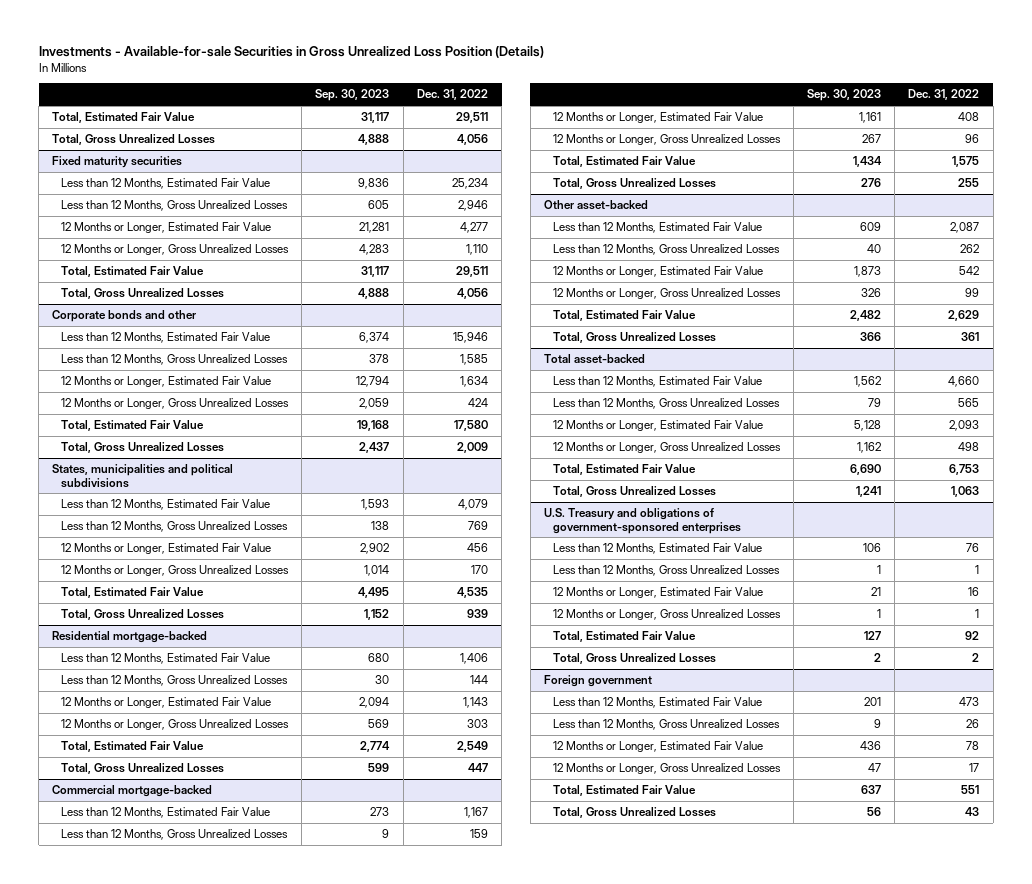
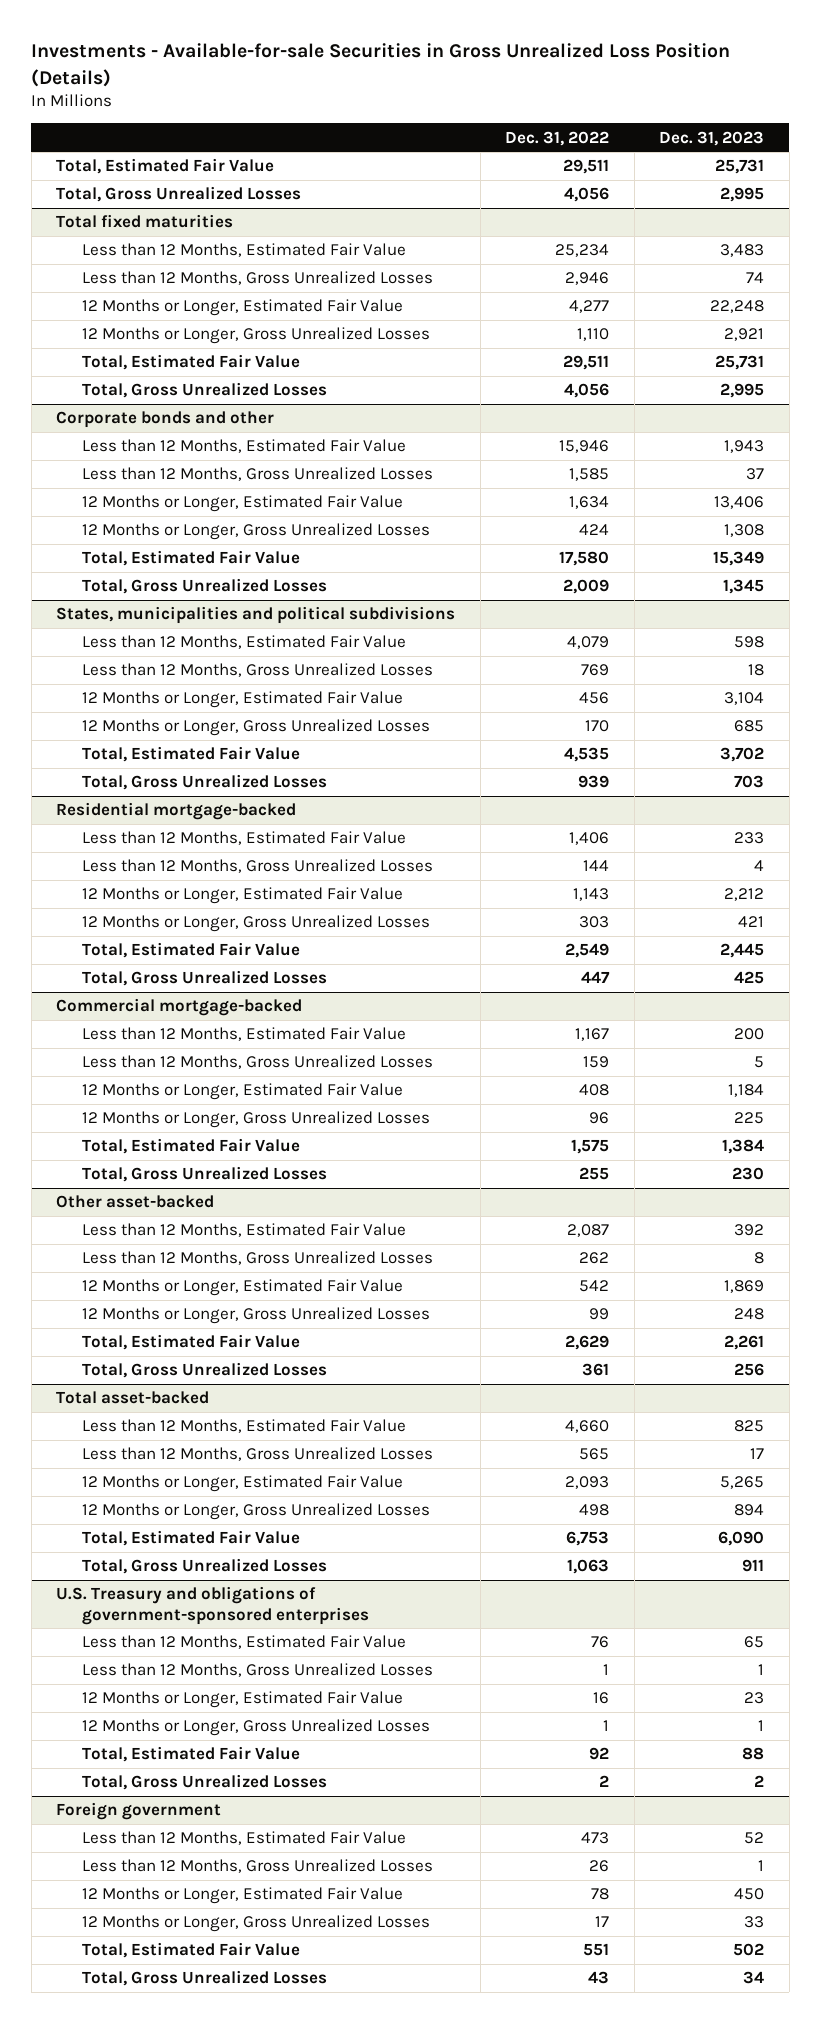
- | Sep. 30, 2023 | Dec. 31, 2022
+ | Dec. 31, 2022 | Dec. 31, 2023
- Fixed maturity securities
+ Total fixed maturities

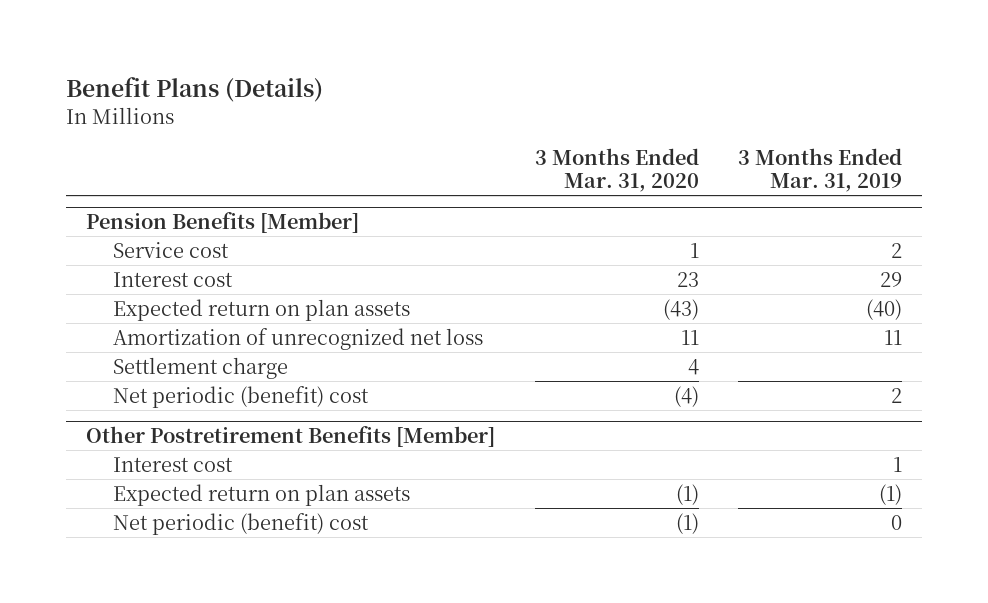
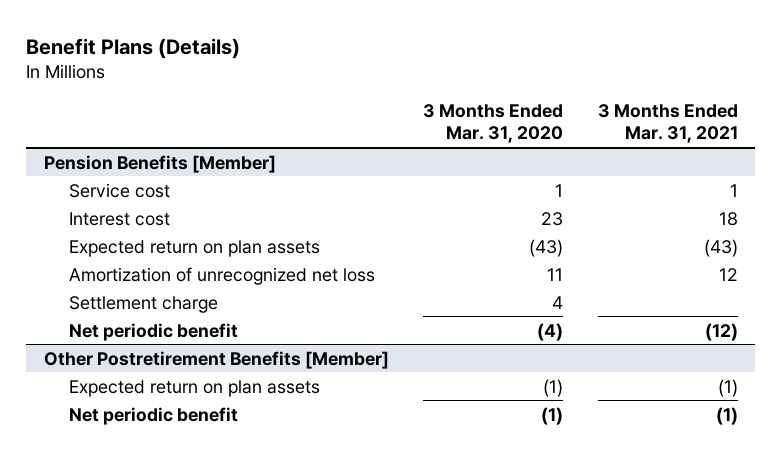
- | 3 Months Ended Mar. 31, 2020 | 3 Months Ended Mar. 31, 2019
+ | 3 Months Ended Mar. 31, 2020 | 3 Months Ended Mar. 31, 2021
@ Pension Benefits [Member]
- Net periodic (benefit) cost | (4) | 2
+ Net periodic benefit | (4) | (12)
@ Other Postretirement Benefits [Member]
- Interest cost | | 1
- Net periodic (benefit) cost | (1) | 0
+ Net periodic benefit | (1) | (1)

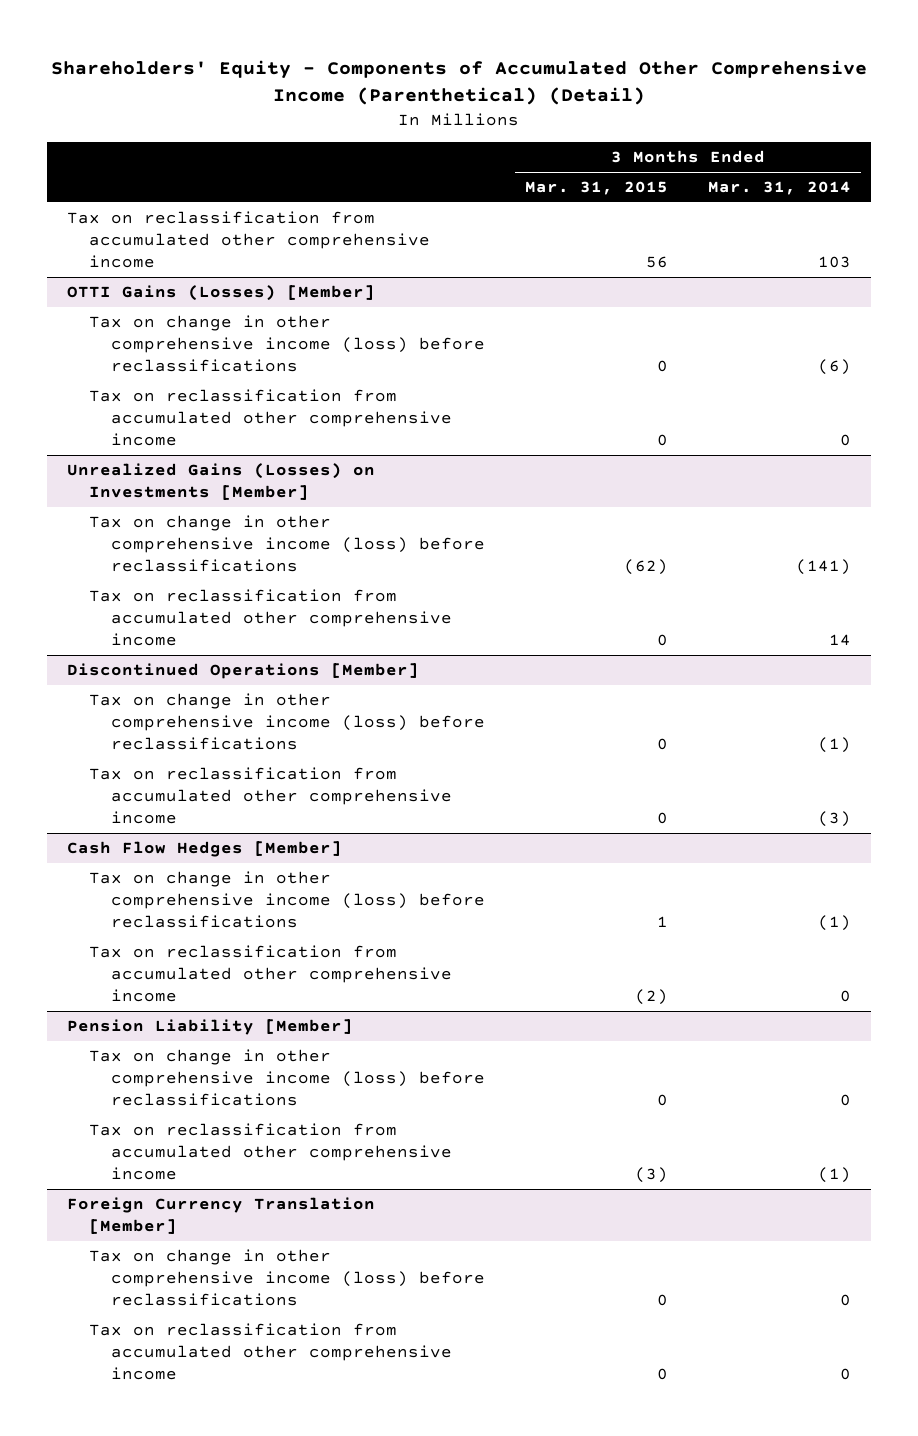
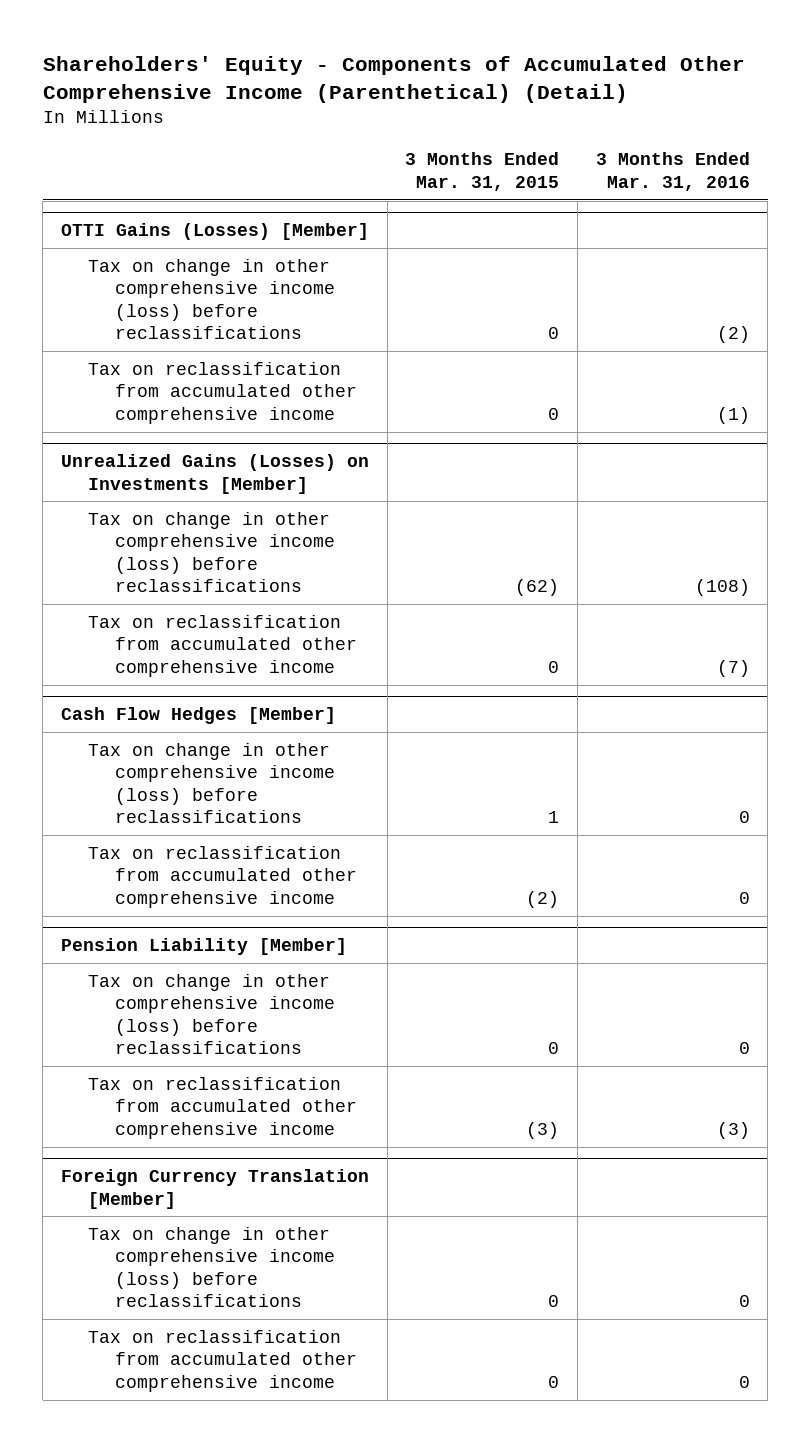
- | 3 Months Ended Mar. 31, 2015 | 3 Months Ended Mar. 31, 2014
+ | 3 Months Ended Mar. 31, 2015 | 3 Months Ended Mar. 31, 2016
- Tax on reclassification from accumulated other comprehensive income | 56 | 103
- Discontinued Operations [Member]
- Tax on change in other comprehensive income (loss) before reclassifications | 0 | (1)
- Tax on reclassification from accumulated other comprehensive income | 0 | (3)

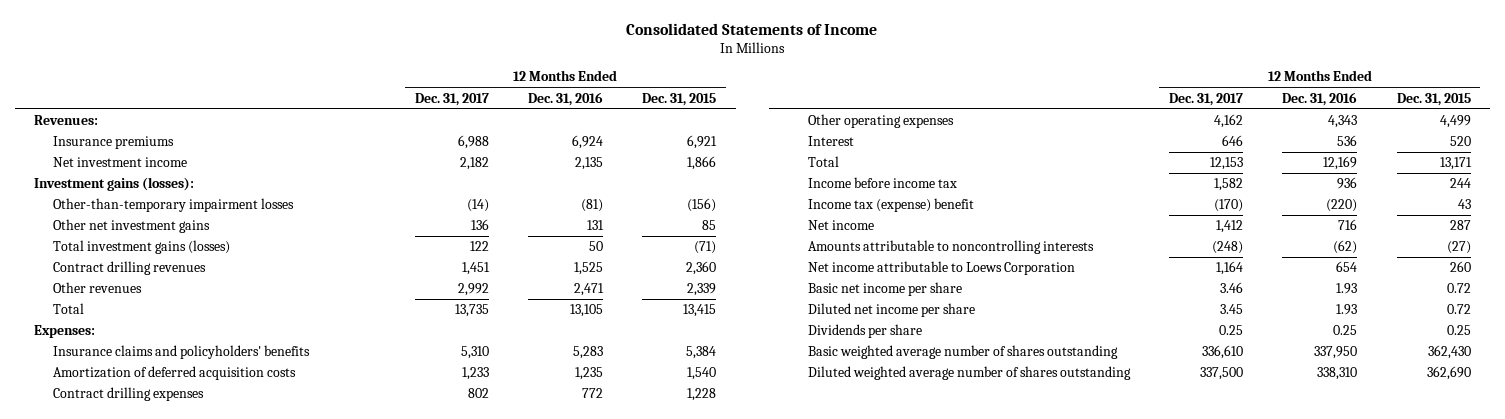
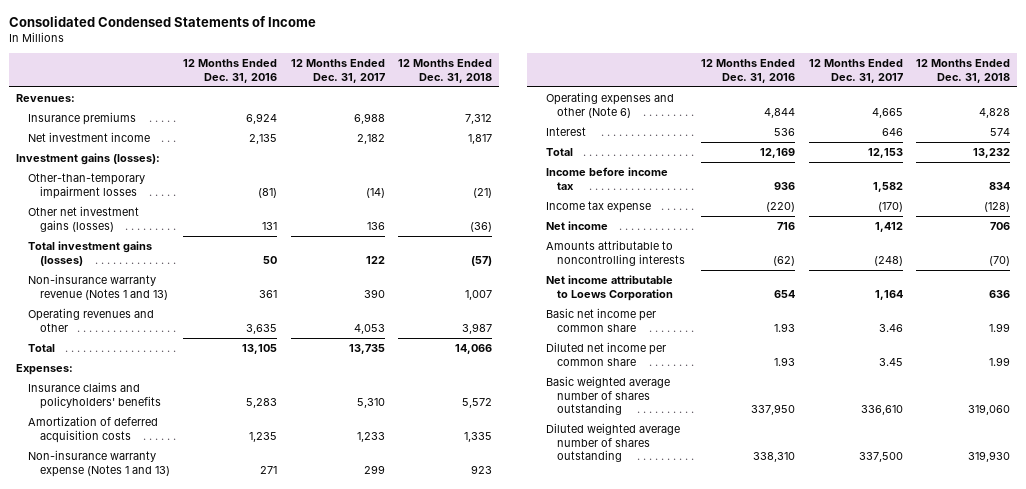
- Consolidated Statements of Income
+ Consolidated Condensed Statements of Income
- | 12 Months Ended Dec. 31, 2017 | 12 Months Ended Dec. 31, 2016 | 12 Months Ended Dec. 31, 2015
+ | 12 Months Ended Dec. 31, 2016 | 12 Months Ended Dec. 31, 2017 | 12 Months Ended Dec. 31, 2018
- Other net investment gains | 136 | 131 | 85
+ Other net investment gains (losses) | 131 | 136 | (36)
- Contract drilling revenues | 1,451 | 1,525 | 2,360
- Other revenues | 2,992 | 2,471 | 2,339
+ Non-insurance warranty revenue (Notes 1 and 13) | 361 | 390 | 1,007
+ Operating revenues and other | 3,635 | 4,053 | 3,987
- Contract drilling expenses | 802 | 772 | 1,228
- Other operating expenses | 4,162 | 4,343 | 4,499
+ Non-insurance warranty expense (Notes 1 and 13) | 271 | 299 | 923
+ Operating expenses and other (Note 6) | 4,844 | 4,665 | 4,828
- Income tax (expense) benefit | (170) | (220) | 43
+ Income tax expense | (220) | (170) | (128)
- Basic net income per share | 3.46 | 1.93 | 0.72
- Diluted net income per share | 3.45 | 1.93 | 0.72
- Dividends per share | 0.25 | 0.25 | 0.25
+ Basic net income per common share | 1.93 | 3.46 | 1.99
+ Diluted net income per common share | 1.93 | 3.45 | 1.99

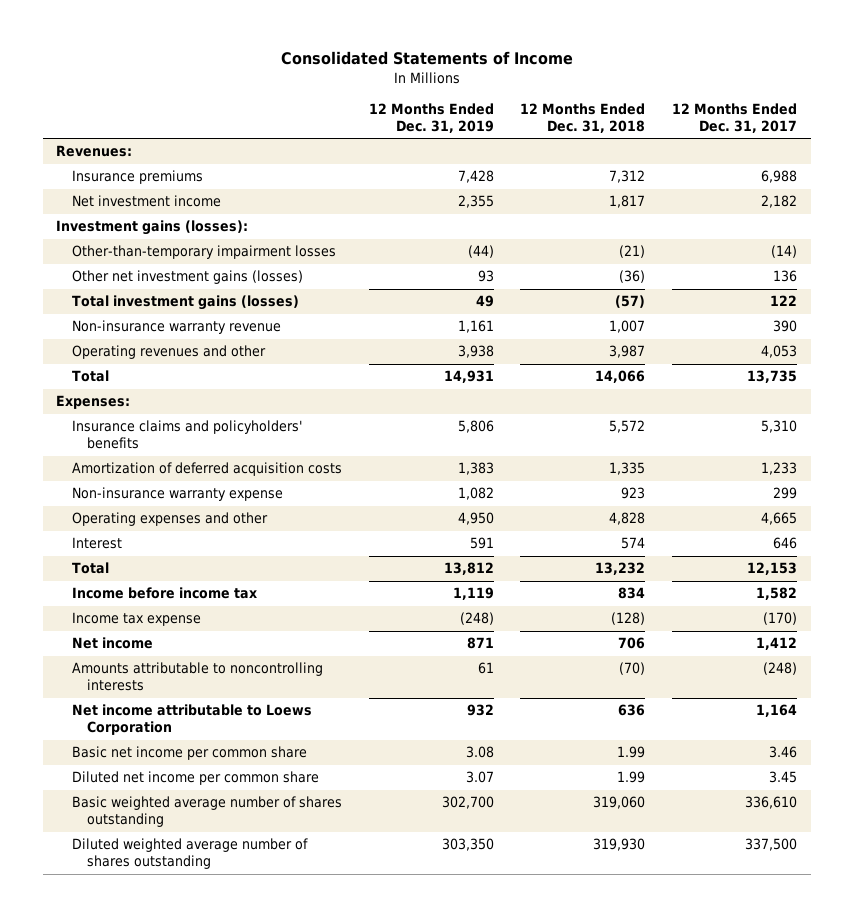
- Consolidated Condensed Statements of Income
+ Consolidated Statements of Income
- | 12 Months Ended Dec. 31, 2016 | 12 Months Ended Dec. 31, 2017 | 12 Months Ended Dec. 31, 2018
+ | 12 Months Ended Dec. 31, 2019 | 12 Months Ended Dec. 31, 2018 | 12 Months Ended Dec. 31, 2017
- Non-insurance warranty revenue (Notes 1 and 13) | 361 | 390 | 1,007
+ Non-insurance warranty revenue | 1,161 | 1,007 | 390
- Non-insurance warranty expense (Notes 1 and 13) | 271 | 299 | 923
- Operating expenses and other (Note 6) | 4,844 | 4,665 | 4,828
+ Non-insurance warranty expense | 1,082 | 923 | 299
+ Operating expenses and other | 4,950 | 4,828 | 4,665

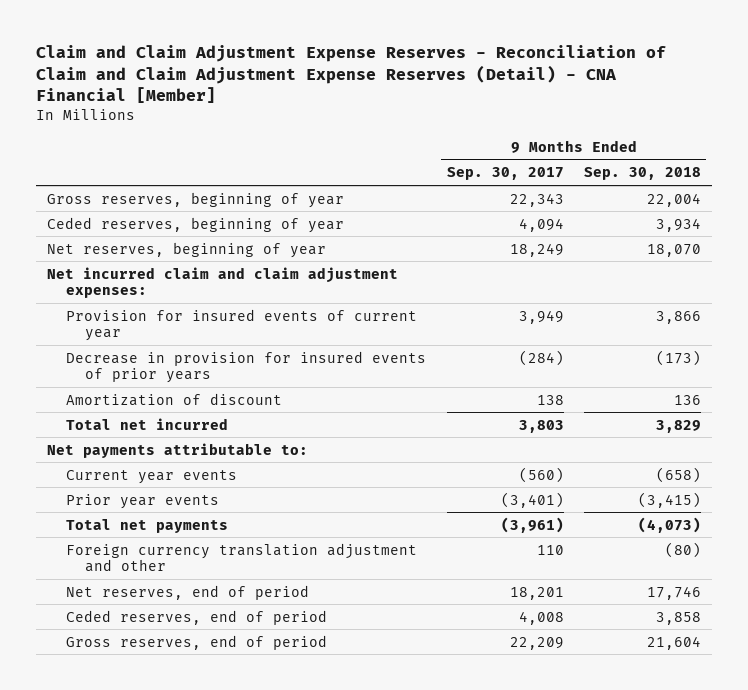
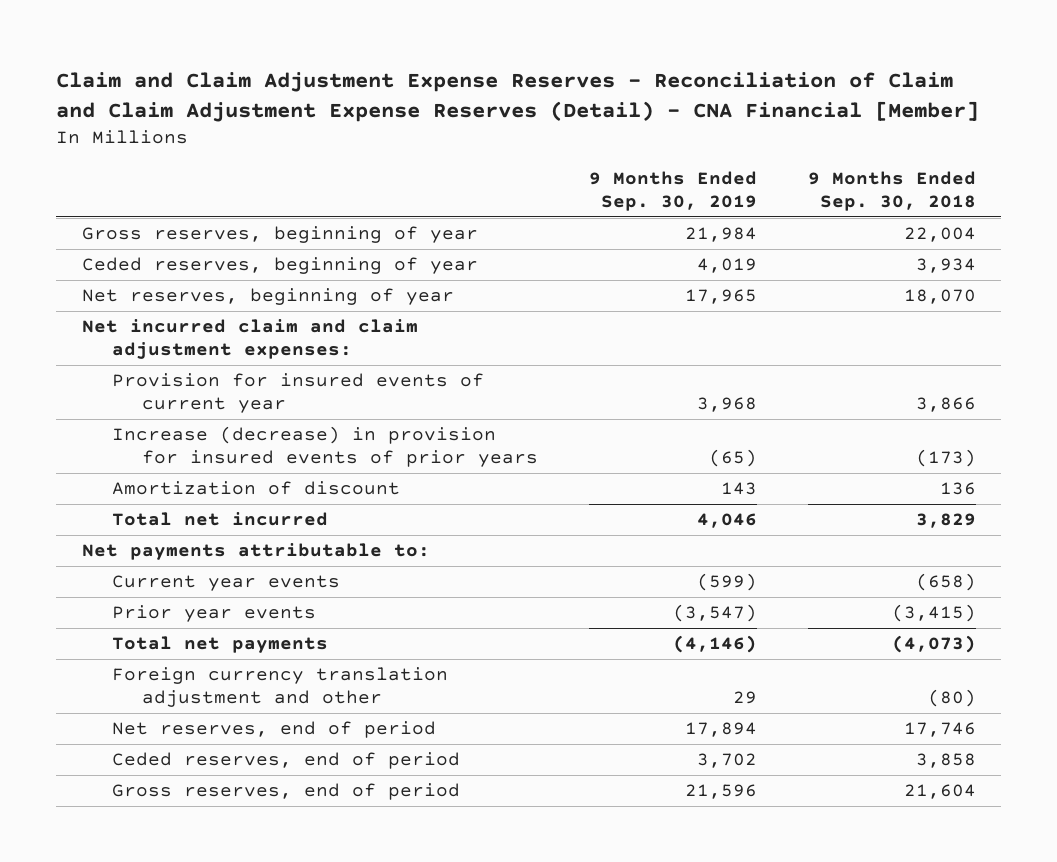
- | 9 Months Ended Sep. 30, 2017 | 9 Months Ended Sep. 30, 2018
+ | 9 Months Ended Sep. 30, 2019 | 9 Months Ended Sep. 30, 2018
- Decrease in provision for insured events of prior years | (284) | (173)
+ Increase (decrease) in provision for insured events of prior years | (65) | (173)

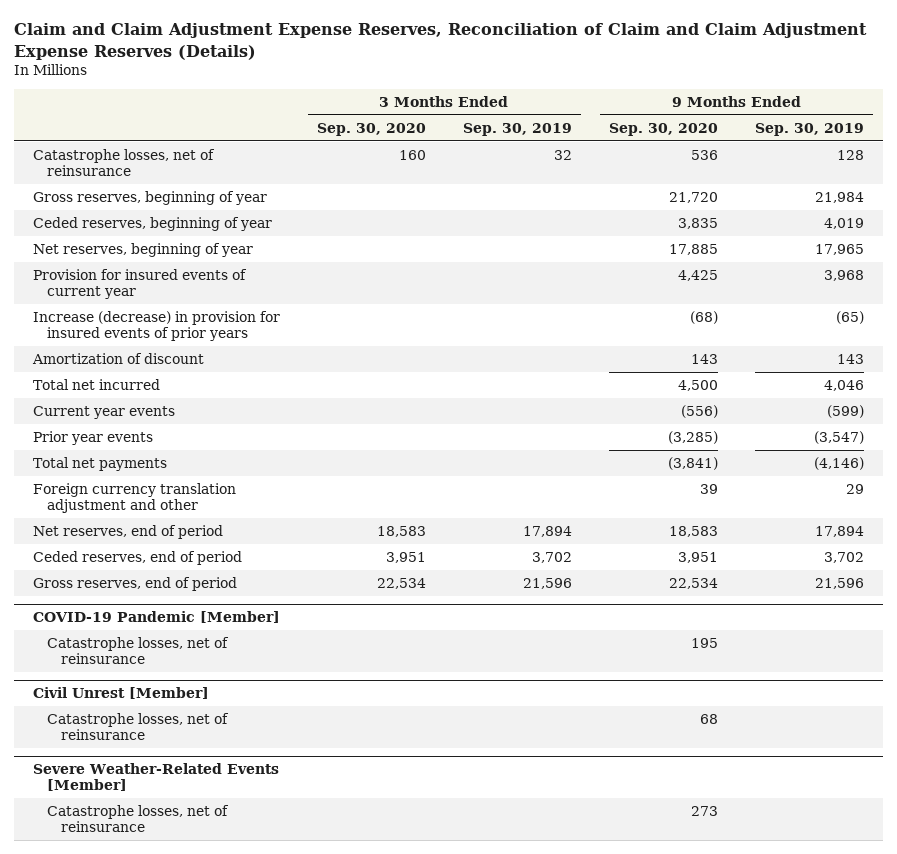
- Claim and Claim Adjustment Expense Reserves - Reconciliation of Claim and Claim Adjustment Expense Reserves (Detail) - CNA Financial [Member]
+ Claim and Claim Adjustment Expense Reserves, Reconciliation of Claim and Claim Adjustment Expense Reserves (Details)
- | 9 Months Ended Sep. 30, 2019 | 9 Months Ended Sep. 30, 2018
+ | 3 Months Ended Sep. 30, 2020 | 3 Months Ended Sep. 30, 2019 | 9 Months Ended Sep. 30, 2020 | 9 Months Ended Sep. 30, 2019
+ Catastrophe losses, net of reinsurance | 160 | 32 | 536 | 128
- Net incurred claim and claim adjustment expenses:
- Net payments attributable to:
+ COVID-19 Pandemic [Member]
+ Catastrophe losses, net of reinsurance | | | 195 |
+ Civil Unrest [Member]
+ Catastrophe losses, net of reinsurance | | | 68 |
+ Severe Weather-Related Events [Member]
+ Catastrophe losses, net of reinsurance | | | 273 |

